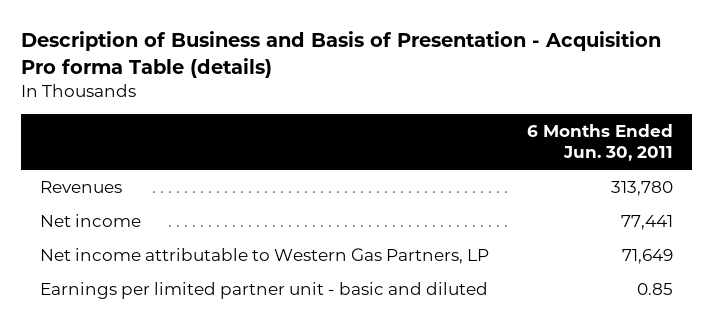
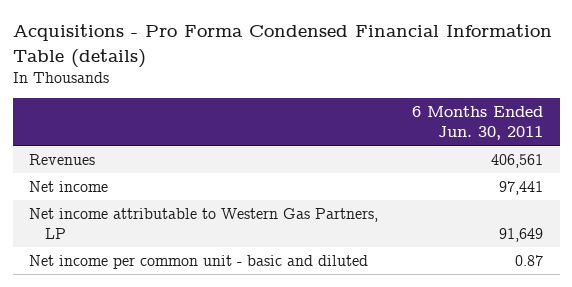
- Description of Business and Basis of Presentation - Acquisition Pro forma Table (details)
+ Acquisitions - Pro Forma Condensed Financial Information Table (details)
- Revenues | 313,780
- Net income | 77,441
- Net income attributable to Western Gas Partners, LP | 71,649
- Earnings per limited partner unit - basic and diluted | 0.85
+ Revenues | 406,561
+ Net income | 97,441
+ Net income attributable to Western Gas Partners, LP | 91,649
+ Net income per common unit - basic and diluted | 0.87

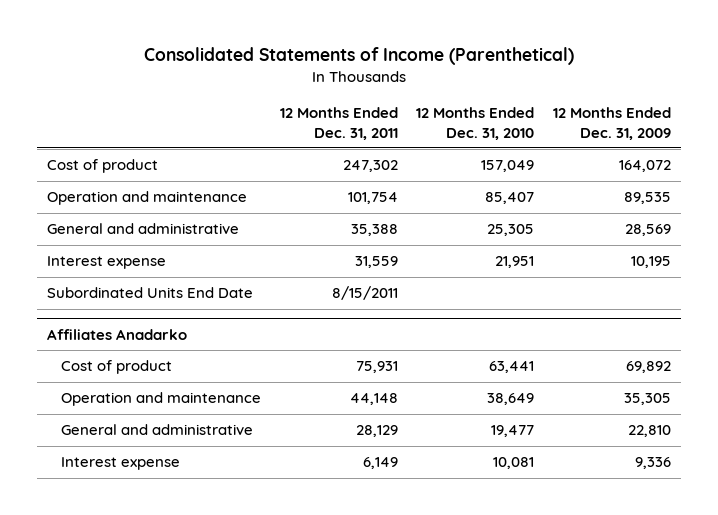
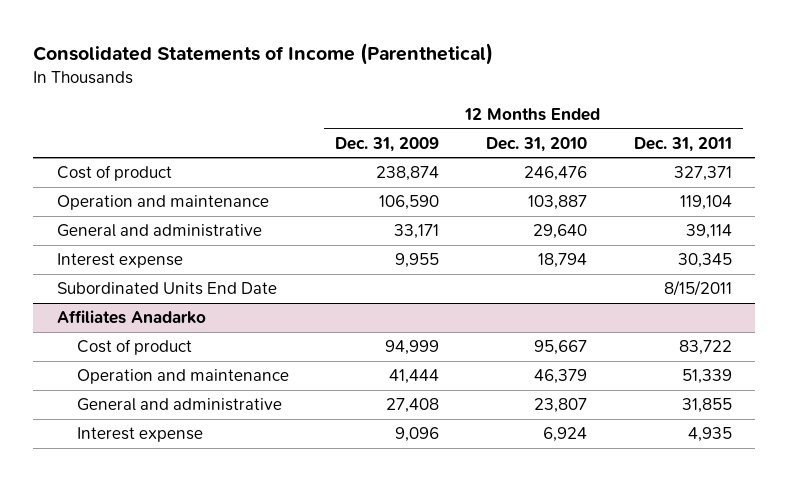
- | 12 Months Ended Dec. 31, 2011 | 12 Months Ended Dec. 31, 2010 | 12 Months Ended Dec. 31, 2009
+ | 12 Months Ended Dec. 31, 2009 | 12 Months Ended Dec. 31, 2010 | 12 Months Ended Dec. 31, 2011
- Cost of product | 247,302 | 157,049 | 164,072
- Operation and maintenance | 101,754 | 85,407 | 89,535
- General and administrative | 35,388 | 25,305 | 28,569
- Interest expense | 31,559 | 21,951 | 10,195
+ Cost of product | 238,874 | 246,476 | 327,371
+ Operation and maintenance | 106,590 | 103,887 | 119,104
+ General and administrative | 33,171 | 29,640 | 39,114
+ Interest expense | 9,955 | 18,794 | 30,345
@ Affiliates Anadarko
- Cost of product | 75,931 | 63,441 | 69,892
- Operation and maintenance | 44,148 | 38,649 | 35,305
- General and administrative | 28,129 | 19,477 | 22,810
- Interest expense | 6,149 | 10,081 | 9,336
+ Cost of product | 94,999 | 95,667 | 83,722
+ Operation and maintenance | 41,444 | 46,379 | 51,339
+ General and administrative | 27,408 | 23,807 | 31,855
+ Interest expense | 9,096 | 6,924 | 4,935

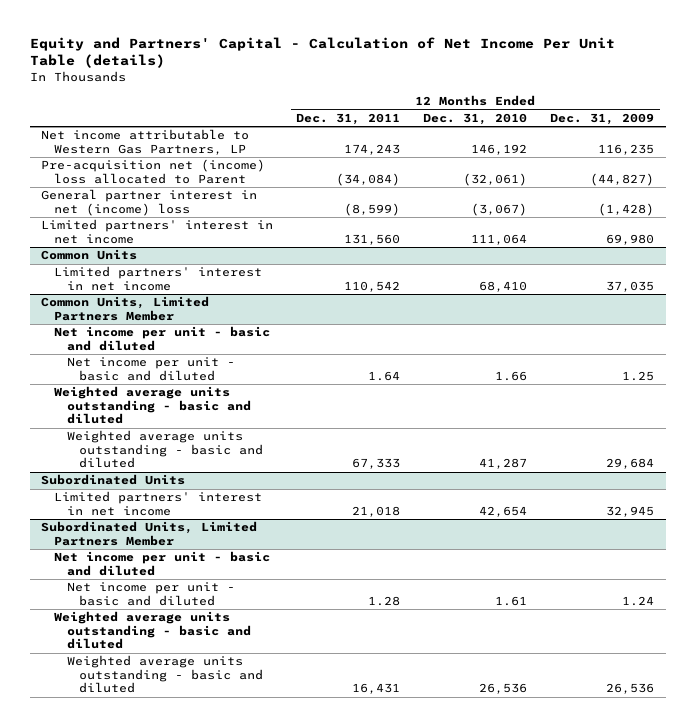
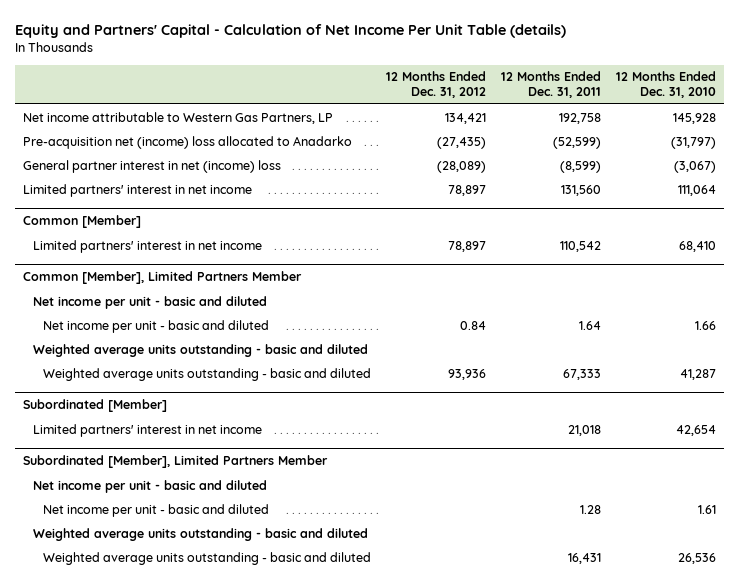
- | 12 Months Ended Dec. 31, 2011 | 12 Months Ended Dec. 31, 2010 | 12 Months Ended Dec. 31, 2009
+ | 12 Months Ended Dec. 31, 2012 | 12 Months Ended Dec. 31, 2011 | 12 Months Ended Dec. 31, 2010
- Net income attributable to Western Gas Partners, LP | 174,243 | 146,192 | 116,235
- Pre-acquisition net (income) loss allocated to Parent | (34,084) | (32,061) | (44,827)
+ Net income attributable to Western Gas Partners, LP | 134,421 | 192,758 | 145,928
+ Pre-acquisition net (income) loss allocated to Anadarko | (27,435) | (52,599) | (31,797)
- Common Units
+ Common [Member]
- Common Units, Limited Partners Member
+ Common [Member], Limited Partners Member
- Subordinated Units
+ Subordinated [Member]
- Subordinated Units, Limited Partners Member
+ Subordinated [Member], Limited Partners Member

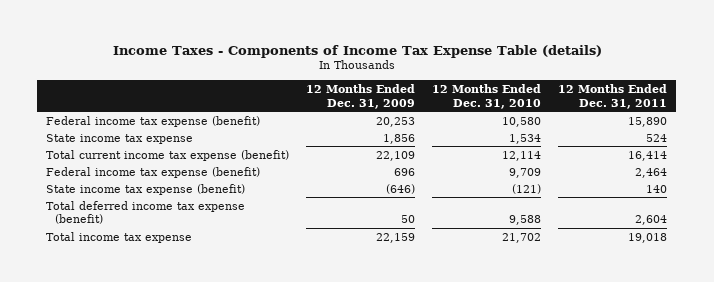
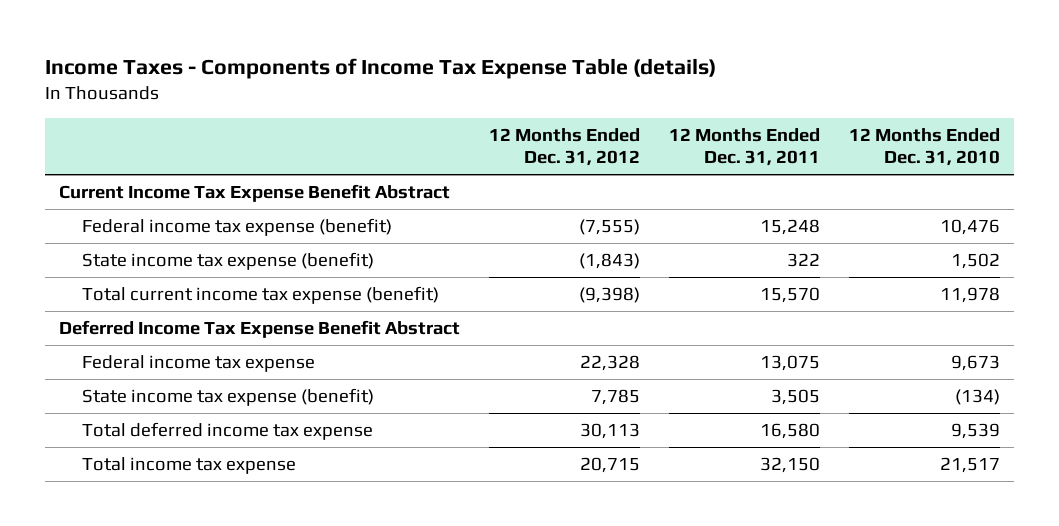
- | 12 Months Ended Dec. 31, 2009 | 12 Months Ended Dec. 31, 2010 | 12 Months Ended Dec. 31, 2011
+ | 12 Months Ended Dec. 31, 2012 | 12 Months Ended Dec. 31, 2011 | 12 Months Ended Dec. 31, 2010
- Federal income tax expense (benefit) | 20,253 | 10,580 | 15,890
- State income tax expense | 1,856 | 1,534 | 524
- Total current income tax expense (benefit) | 22,109 | 12,114 | 16,414
- Federal income tax expense (benefit) | 696 | 9,709 | 2,464
- State income tax expense (benefit) | (646) | (121) | 140
- Total deferred income tax expense (benefit) | 50 | 9,588 | 2,604
- Total income tax expense | 22,159 | 21,702 | 19,018
+ Current Income Tax Expense Benefit Abstract
+ Federal income tax expense (benefit) | (7,555) | 15,248 | 10,476
+ State income tax expense (benefit) | (1,843) | 322 | 1,502
+ Total current income tax expense (benefit) | (9,398) | 15,570 | 11,978
+ Deferred Income Tax Expense Benefit Abstract
+ Federal income tax expense | 22,328 | 13,075 | 9,673
+ State income tax expense (benefit) | 7,785 | 3,505 | (134)
+ Total deferred income tax expense | 30,113 | 16,580 | 9,539
+ Total income tax expense | 20,715 | 32,150 | 21,517

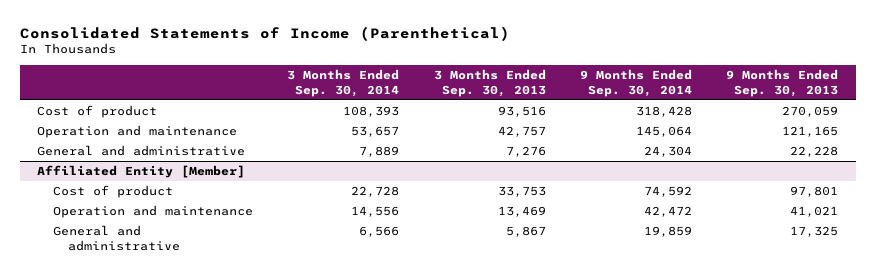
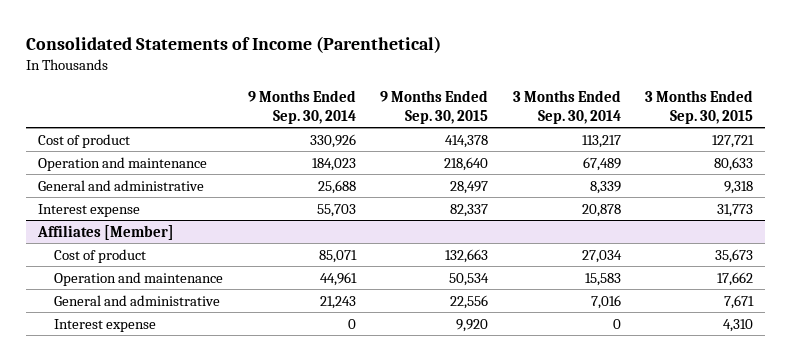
- | 3 Months Ended Sep. 30, 2014 | 3 Months Ended Sep. 30, 2013 | 9 Months Ended Sep. 30, 2014 | 9 Months Ended Sep. 30, 2013
+ | 9 Months Ended Sep. 30, 2014 | 9 Months Ended Sep. 30, 2015 | 3 Months Ended Sep. 30, 2014 | 3 Months Ended Sep. 30, 2015
- Cost of product | 108,393 | 93,516 | 318,428 | 270,059
- Operation and maintenance | 53,657 | 42,757 | 145,064 | 121,165
- General and administrative | 7,889 | 7,276 | 24,304 | 22,228
- Affiliated Entity [Member]
- Cost of product | 22,728 | 33,753 | 74,592 | 97,801
- Operation and maintenance | 14,556 | 13,469 | 42,472 | 41,021
- General and administrative | 6,566 | 5,867 | 19,859 | 17,325
+ Cost of product | 330,926 | 414,378 | 113,217 | 127,721
+ Operation and maintenance | 184,023 | 218,640 | 67,489 | 80,633
+ General and administrative | 25,688 | 28,497 | 8,339 | 9,318
+ Interest expense | 55,703 | 82,337 | 20,878 | 31,773
+ Affiliates [Member]
+ Cost of product | 85,071 | 132,663 | 27,034 | 35,673
+ Operation and maintenance | 44,961 | 50,534 | 15,583 | 17,662
+ General and administrative | 21,243 | 22,556 | 7,016 | 7,671
+ Interest expense | 0 | 9,920 | 0 | 4,310

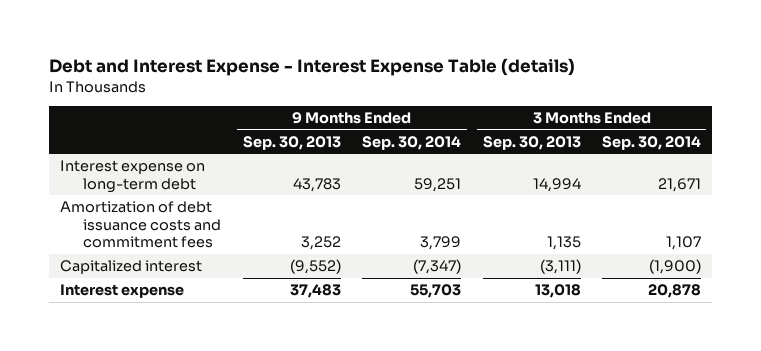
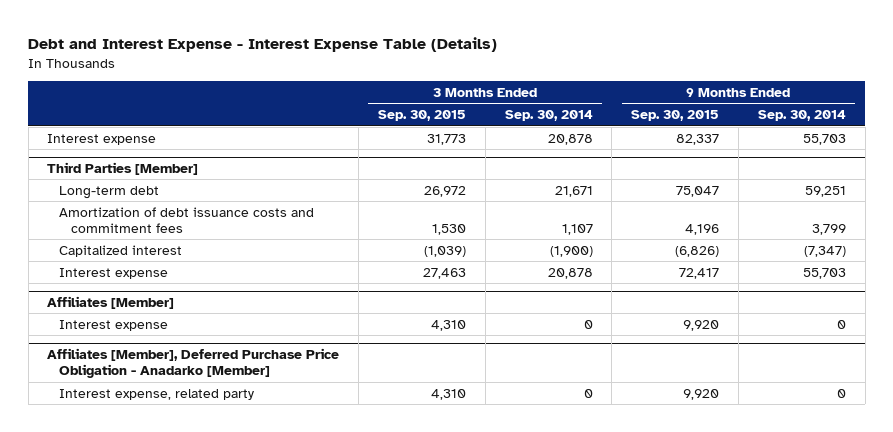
- Debt and Interest Expense - Interest Expense Table (details)
+ Debt and Interest Expense - Interest Expense Table (Details)
- | 9 Months Ended Sep. 30, 2013 | 9 Months Ended Sep. 30, 2014 | 3 Months Ended Sep. 30, 2013 | 3 Months Ended Sep. 30, 2014
+ | 3 Months Ended Sep. 30, 2015 | 3 Months Ended Sep. 30, 2014 | 9 Months Ended Sep. 30, 2015 | 9 Months Ended Sep. 30, 2014
- Interest expense on long-term debt | 43,783 | 59,251 | 14,994 | 21,671
+ Interest expense | 31,773 | 20,878 | 82,337 | 55,703
+ Third Parties [Member]
+ Long-term debt | 26,972 | 21,671 | 75,047 | 59,251
+ Affiliates [Member]
+ Interest expense | 4,310 | 0 | 9,920 | 0
+ Affiliates [Member], Deferred Purchase Price Obligation - Anadarko [Member]
+ Interest expense, related party | 4,310 | 0 | 9,920 | 0

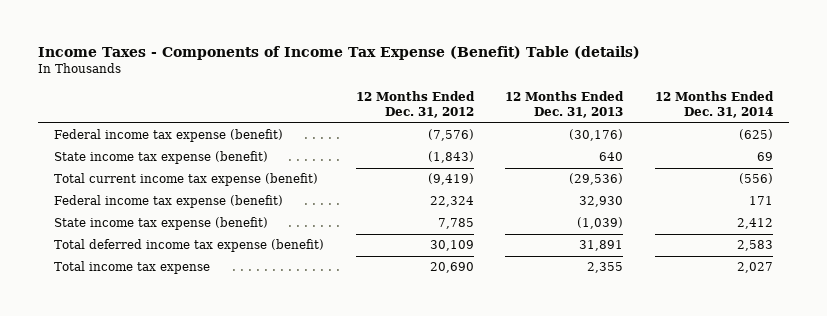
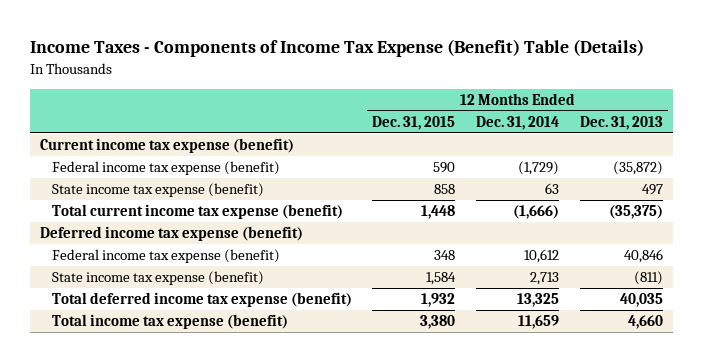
- Income Taxes - Components of Income Tax Expense (Benefit) Table (details)
+ Income Taxes - Components of Income Tax Expense (Benefit) Table (Details)
- | 12 Months Ended Dec. 31, 2012 | 12 Months Ended Dec. 31, 2013 | 12 Months Ended Dec. 31, 2014
+ | 12 Months Ended Dec. 31, 2015 | 12 Months Ended Dec. 31, 2014 | 12 Months Ended Dec. 31, 2013
- Federal income tax expense (benefit) | (7,576) | (30,176) | (625)
- State income tax expense (benefit) | (1,843) | 640 | 69
- Total current income tax expense (benefit) | (9,419) | (29,536) | (556)
- Federal income tax expense (benefit) | 22,324 | 32,930 | 171
- State income tax expense (benefit) | 7,785 | (1,039) | 2,412
- Total deferred income tax expense (benefit) | 30,109 | 31,891 | 2,583
- Total income tax expense | 20,690 | 2,355 | 2,027
+ Current income tax expense (benefit)
+ Federal income tax expense (benefit) | 590 | (1,729) | (35,872)
+ State income tax expense (benefit) | 858 | 63 | 497
+ Total current income tax expense (benefit) | 1,448 | (1,666) | (35,375)
+ Deferred income tax expense (benefit)
+ Federal income tax expense (benefit) | 348 | 10,612 | 40,846
+ State income tax expense (benefit) | 1,584 | 2,713 | (811)
+ Total deferred income tax expense (benefit) | 1,932 | 13,325 | 40,035
+ Total income tax expense (benefit) | 3,380 | 11,659 | 4,660

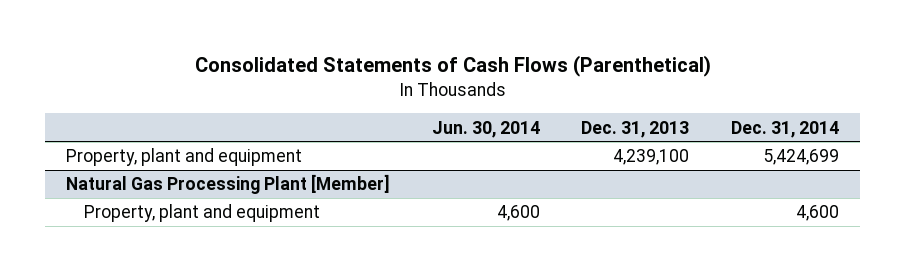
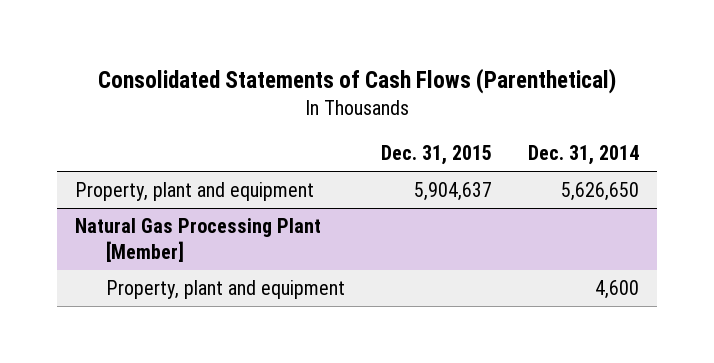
- | Jun. 30, 2014 | Dec. 31, 2013 | Dec. 31, 2014
+ | Dec. 31, 2015 | Dec. 31, 2014
- Property, plant and equipment | | 4,239,100 | 5,424,699
+ Property, plant and equipment | 5,904,637 | 5,626,650

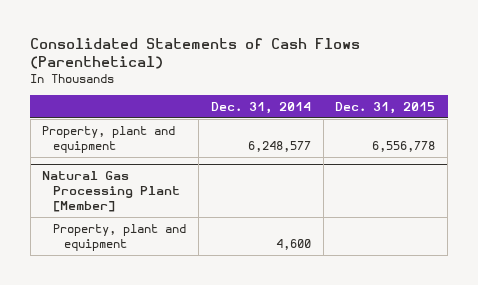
- | Dec. 31, 2015 | Dec. 31, 2014
+ | Dec. 31, 2014 | Dec. 31, 2015
- Property, plant and equipment | 5,904,637 | 5,626,650
+ Property, plant and equipment | 6,248,577 | 6,556,778

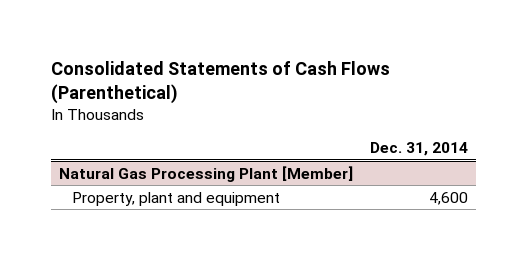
- | Dec. 31, 2014 | Dec. 31, 2015
+ | Dec. 31, 2014
- Property, plant and equipment | 6,248,577 | 6,556,778

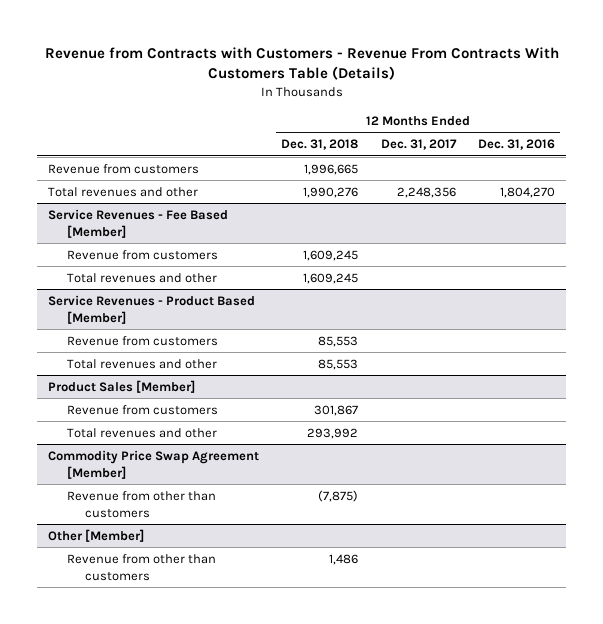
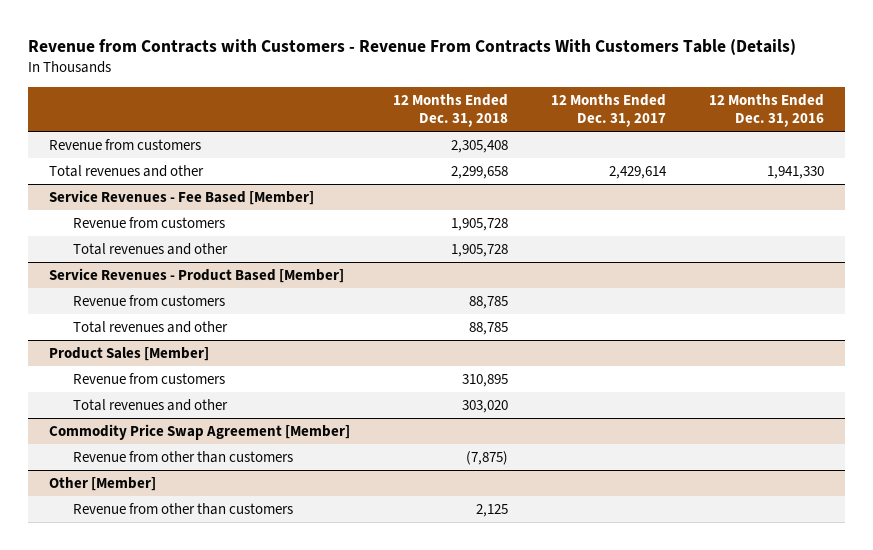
- Revenue from customers | 1,996,665 | |
- Total revenues and other | 1,990,276 | 2,248,356 | 1,804,270
+ Revenue from customers | 2,305,408 | |
+ Total revenues and other | 2,299,658 | 2,429,614 | 1,941,330
@ Service Revenues - Fee Based [Member]
- Revenue from customers | 1,609,245 | |
- Total revenues and other | 1,609,245 | |
+ Revenue from customers | 1,905,728 | |
+ Total revenues and other | 1,905,728 | |
@ Service Revenues - Product Based [Member]
- Revenue from customers | 85,553 | |
- Total revenues and other | 85,553 | |
+ Revenue from customers | 88,785 | |
+ Total revenues and other | 88,785 | |
@ Product Sales [Member]
- Revenue from customers | 301,867 | |
- Total revenues and other | 293,992 | |
+ Revenue from customers | 310,895 | |
+ Total revenues and other | 303,020 | |
@ Other [Member]
- Revenue from other than customers | 1,486 | |
+ Revenue from other than customers | 2,125 | |

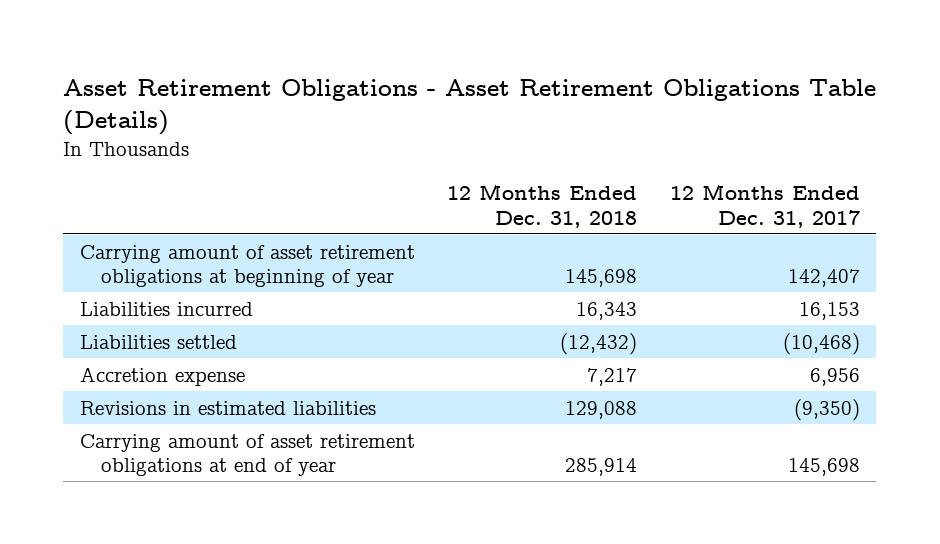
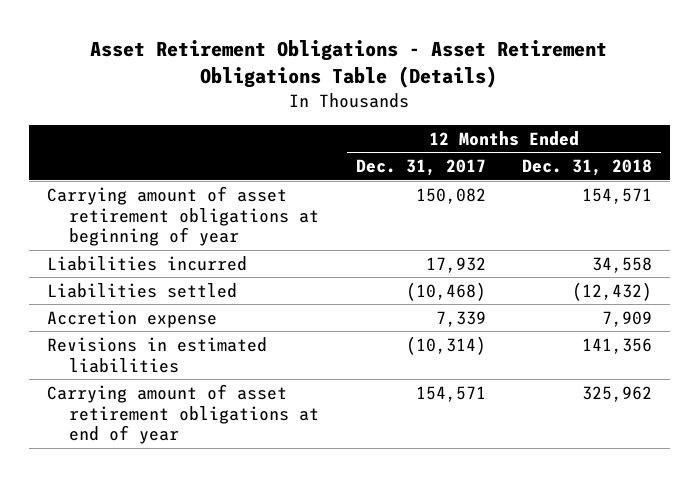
- | 12 Months Ended Dec. 31, 2018 | 12 Months Ended Dec. 31, 2017
+ | 12 Months Ended Dec. 31, 2017 | 12 Months Ended Dec. 31, 2018
- Carrying amount of asset retirement obligations at beginning of year | 145,698 | 142,407
- Liabilities incurred | 16,343 | 16,153
+ Carrying amount of asset retirement obligations at beginning of year | 150,082 | 154,571
+ Liabilities incurred | 17,932 | 34,558
- Accretion expense | 7,217 | 6,956
- Revisions in estimated liabilities | 129,088 | (9,350)
- Carrying amount of asset retirement obligations at end of year | 285,914 | 145,698
+ Accretion expense | 7,339 | 7,909
+ Revisions in estimated liabilities | (10,314) | 141,356
+ Carrying amount of asset retirement obligations at end of year | 154,571 | 325,962

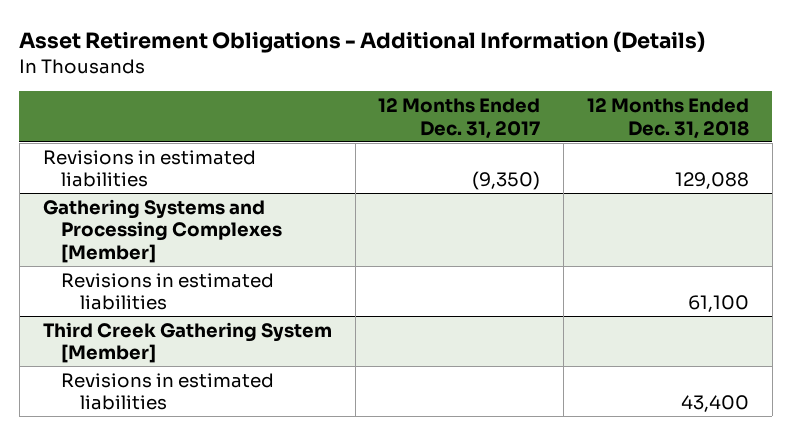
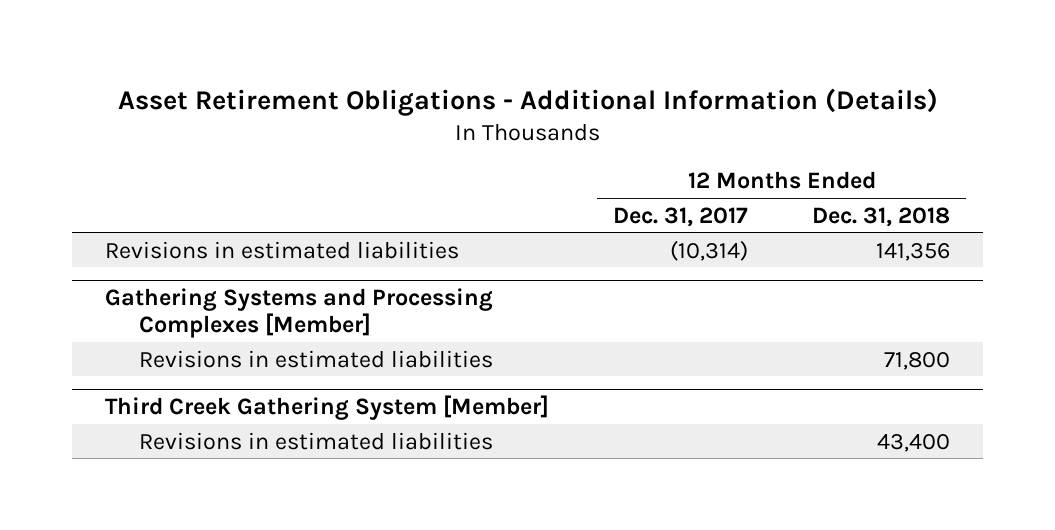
- Revisions in estimated liabilities | (9,350) | 129,088
+ Revisions in estimated liabilities | (10,314) | 141,356
@ Gathering Systems and Processing Complexes [Member]
- Revisions in estimated liabilities | | 61,100
+ Revisions in estimated liabilities | | 71,800

